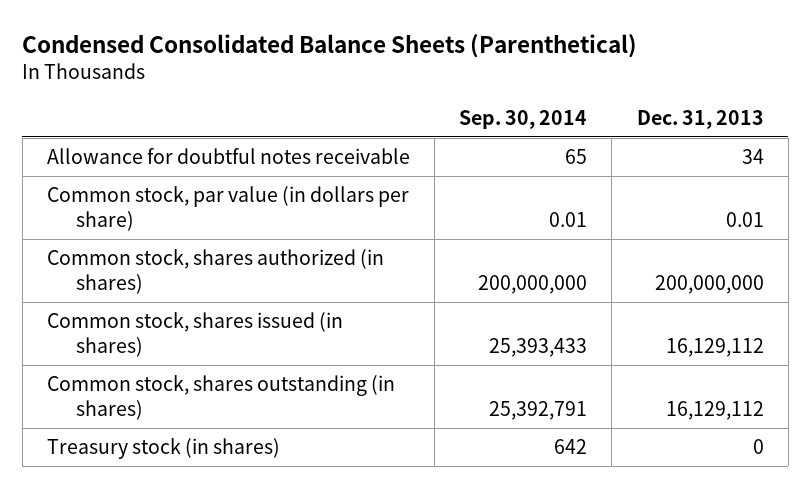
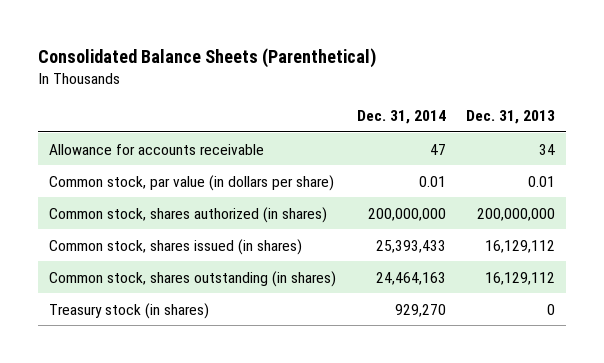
- Condensed Consolidated Balance Sheets (Parenthetical)
+ Consolidated Balance Sheets (Parenthetical)
- | Sep. 30, 2014 | Dec. 31, 2013
+ | Dec. 31, 2014 | Dec. 31, 2013
- Allowance for doubtful notes receivable | 65 | 34
+ Allowance for accounts receivable | 47 | 34

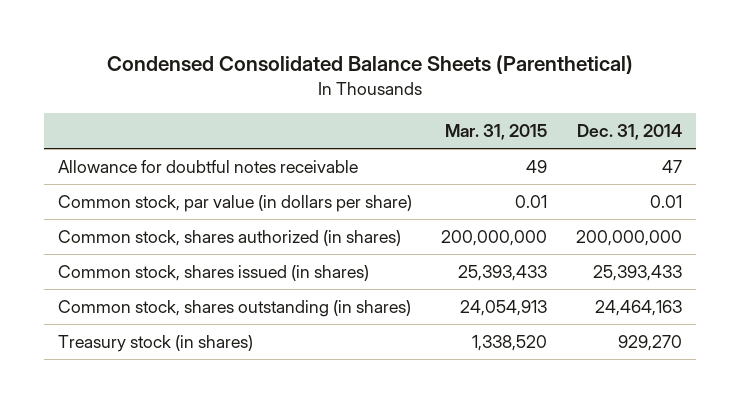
- Consolidated Balance Sheets (Parenthetical)
+ Condensed Consolidated Balance Sheets (Parenthetical)
- | Dec. 31, 2014 | Dec. 31, 2013
+ | Mar. 31, 2015 | Dec. 31, 2014
- Allowance for accounts receivable | 47 | 34
+ Allowance for doubtful notes receivable | 49 | 47

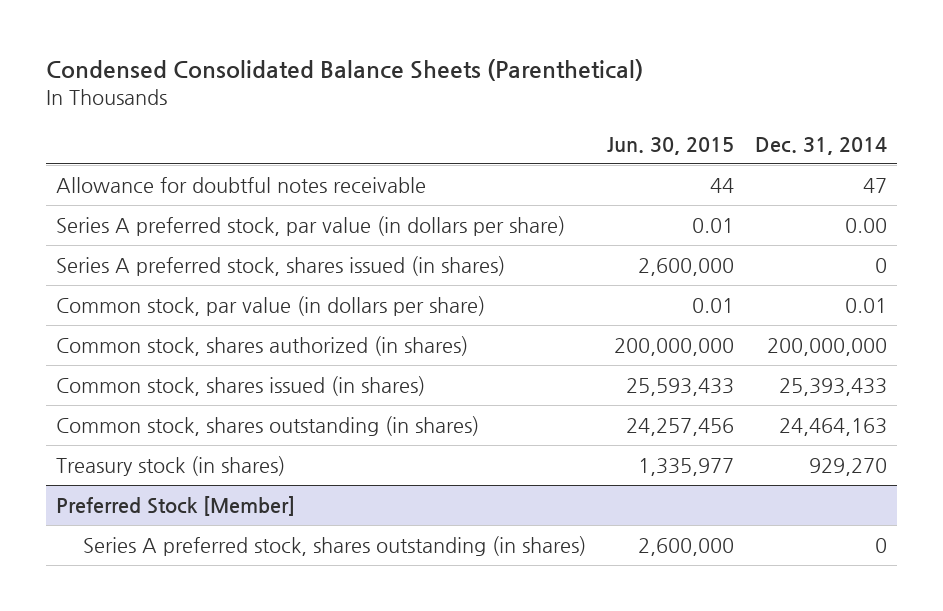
- | Mar. 31, 2015 | Dec. 31, 2014
+ | Jun. 30, 2015 | Dec. 31, 2014
+ Series A preferred stock, par value (in dollars per share) | 0.01 | 0.00
+ Series A preferred stock, shares issued (in shares) | 2,600,000 | 0
+ Preferred Stock [Member]
+ Series A preferred stock, shares outstanding (in shares) | 2,600,000 | 0

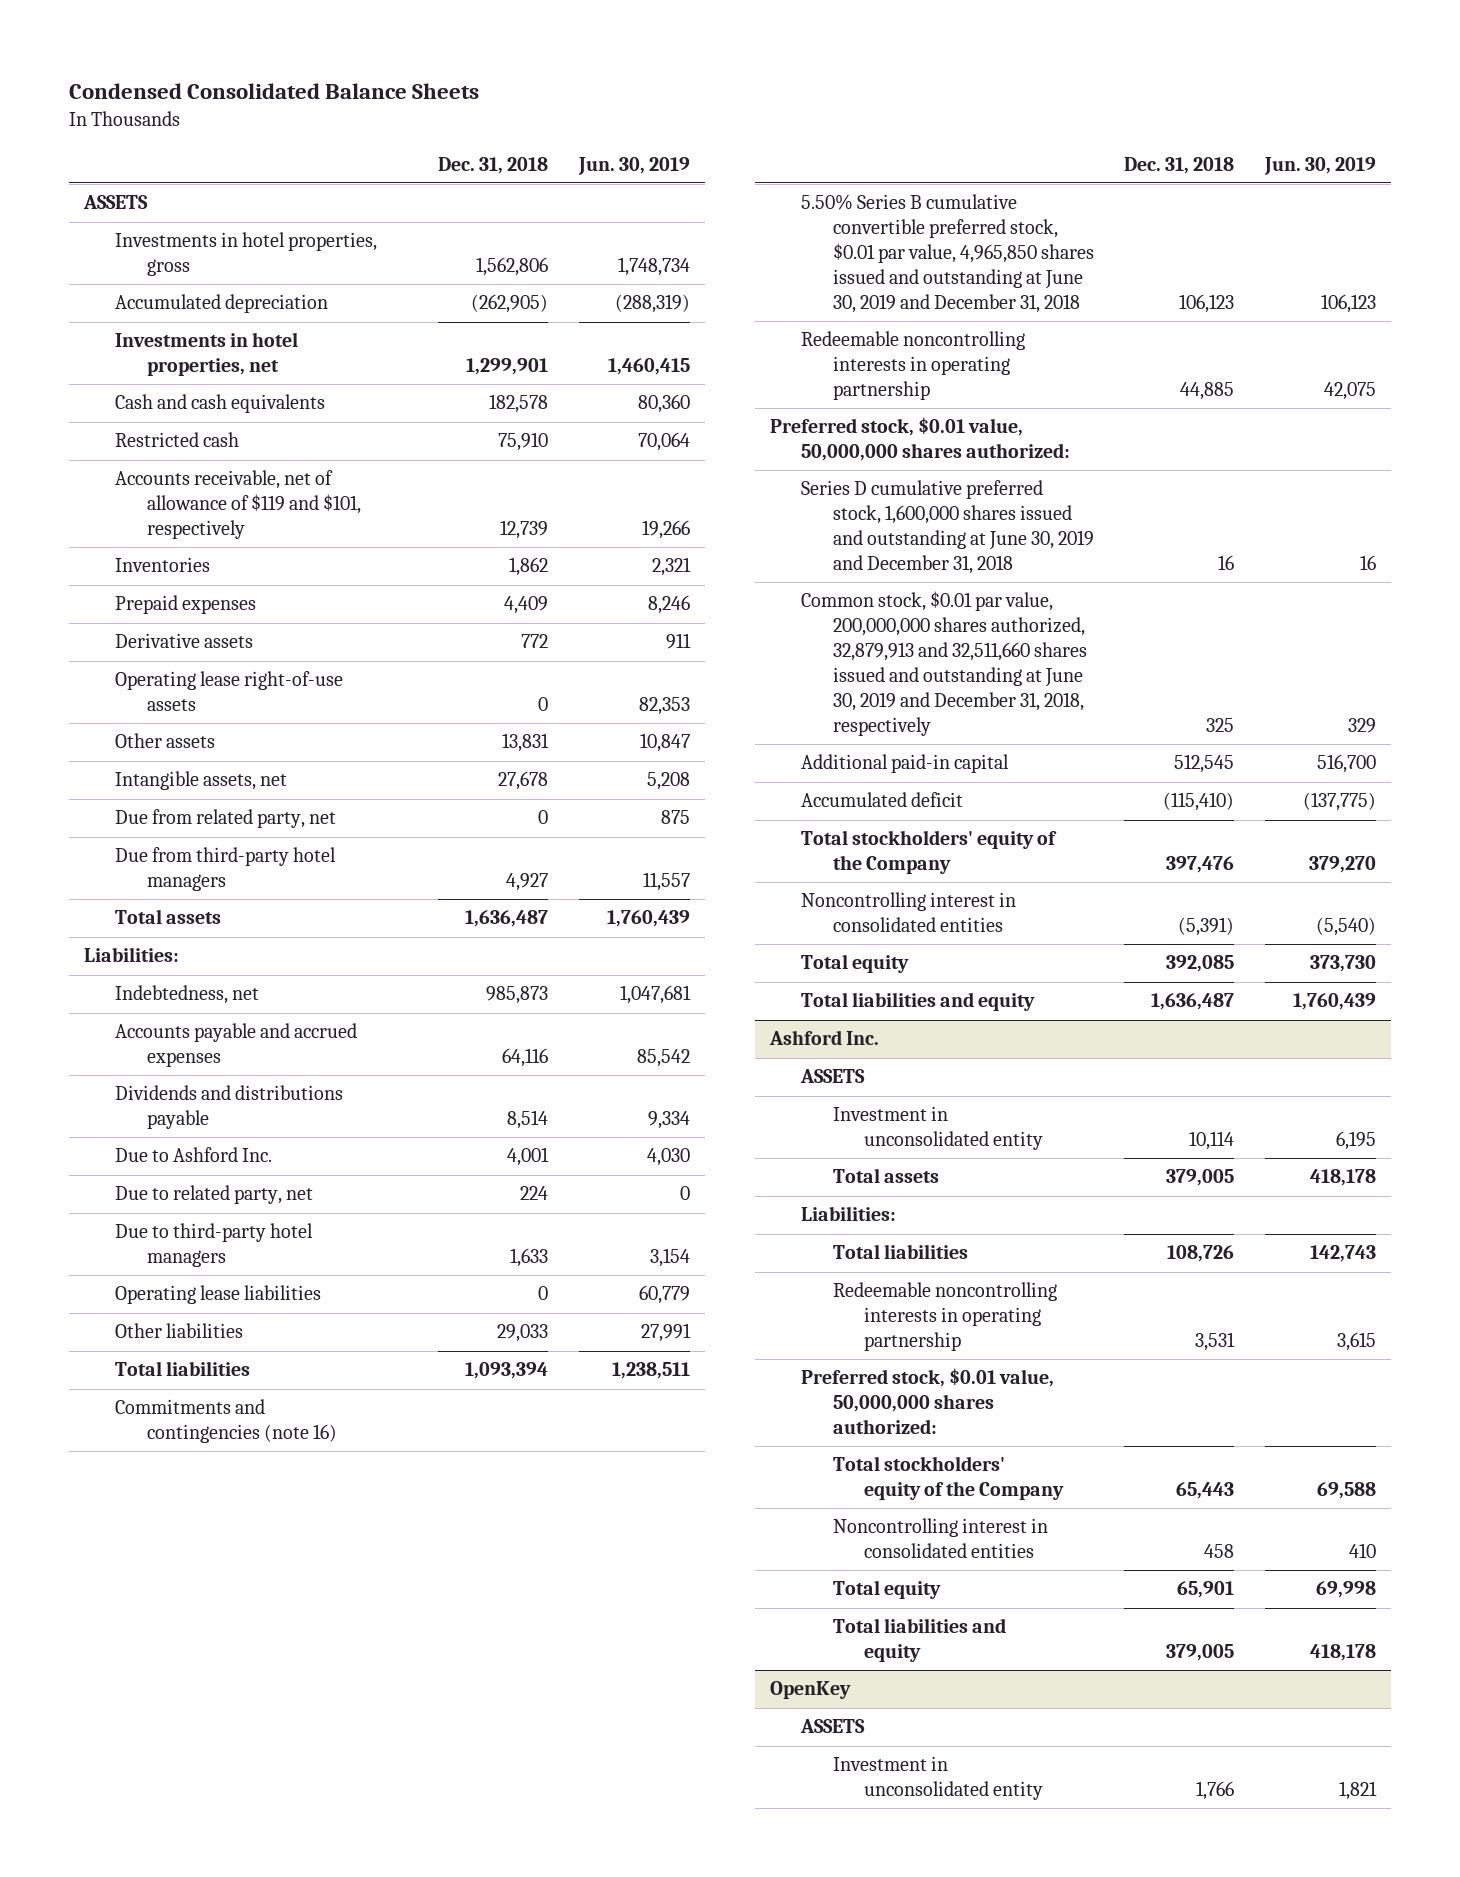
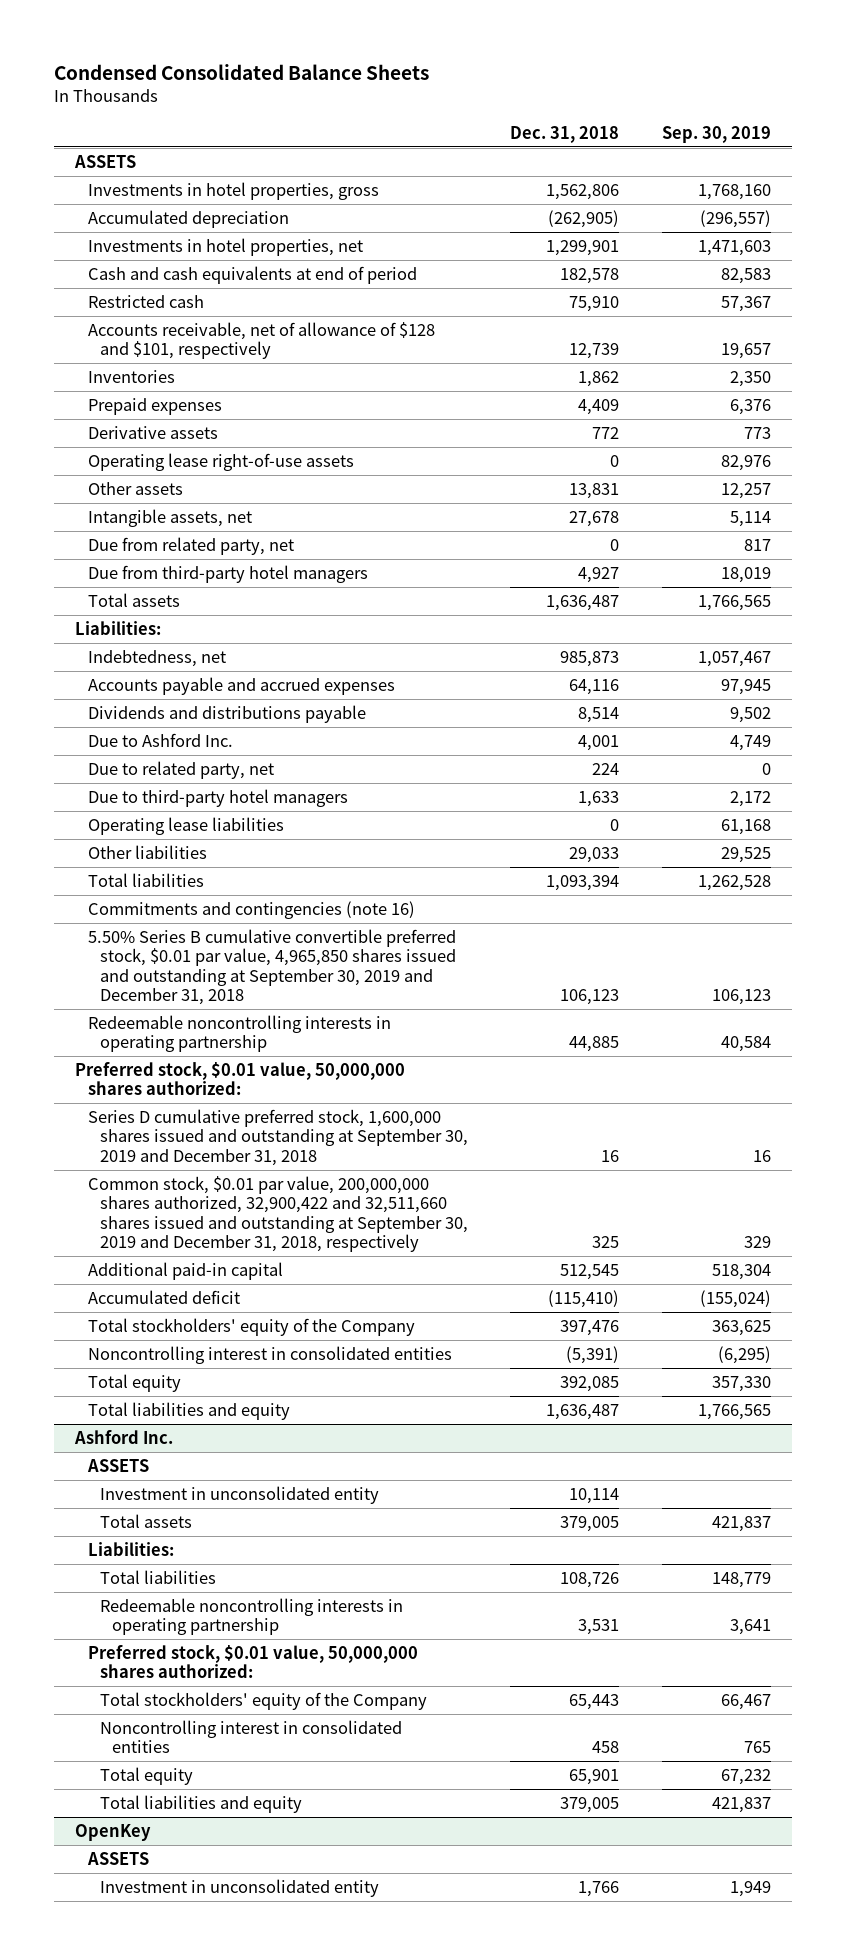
- | Dec. 31, 2018 | Jun. 30, 2019
+ | Dec. 31, 2018 | Sep. 30, 2019
- Cash and cash equivalents | 182,578 | 80,360
+ Cash and cash equivalents at end of period | 182,578 | 82,583
- Accounts receivable, net of allowance of $119 and $101, respectively | 12,739 | 19,266
+ Accounts receivable, net of allowance of $128 and $101, respectively | 12,739 | 19,657
- 5.50% Series B cumulative convertible preferred stock, $0.01 par value, 4,965,850 shares issued and outstanding at June 30, 2019 and December 31, 2018 | 106,123 | 106,123
+ 5.50% Series B cumulative convertible preferred stock, $0.01 par value, 4,965,850 shares issued and outstanding at September 30, 2019 and December 31, 2018 | 106,123 | 106,123
- Series D cumulative preferred stock, 1,600,000 shares issued and outstanding at June 30, 2019 and December 31, 2018 | 16 | 16
- Common stock, $0.01 par value, 200,000,000 shares authorized, 32,879,913 and 32,511,660 shares issued and outstanding at June 30, 2019 and December 31, 2018, respectively | 325 | 329
+ Series D cumulative preferred stock, 1,600,000 shares issued and outstanding at September 30, 2019 and December 31, 2018 | 16 | 16
+ Common stock, $0.01 par value, 200,000,000 shares authorized, 32,900,422 and 32,511,660 shares issued and outstanding at September 30, 2019 and December 31, 2018, respectively | 325 | 329

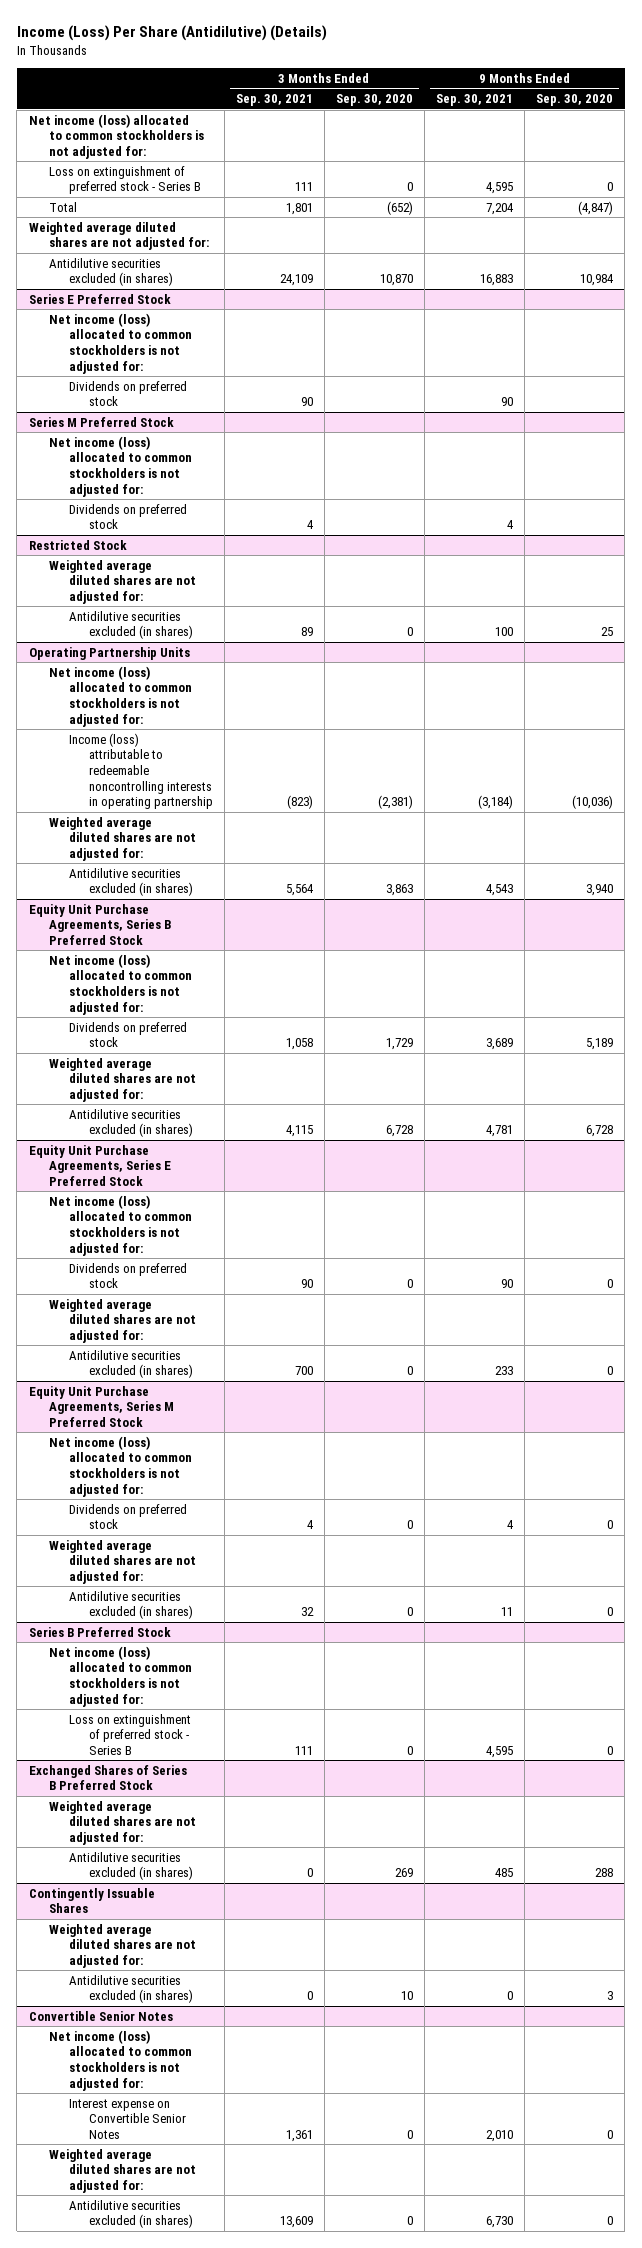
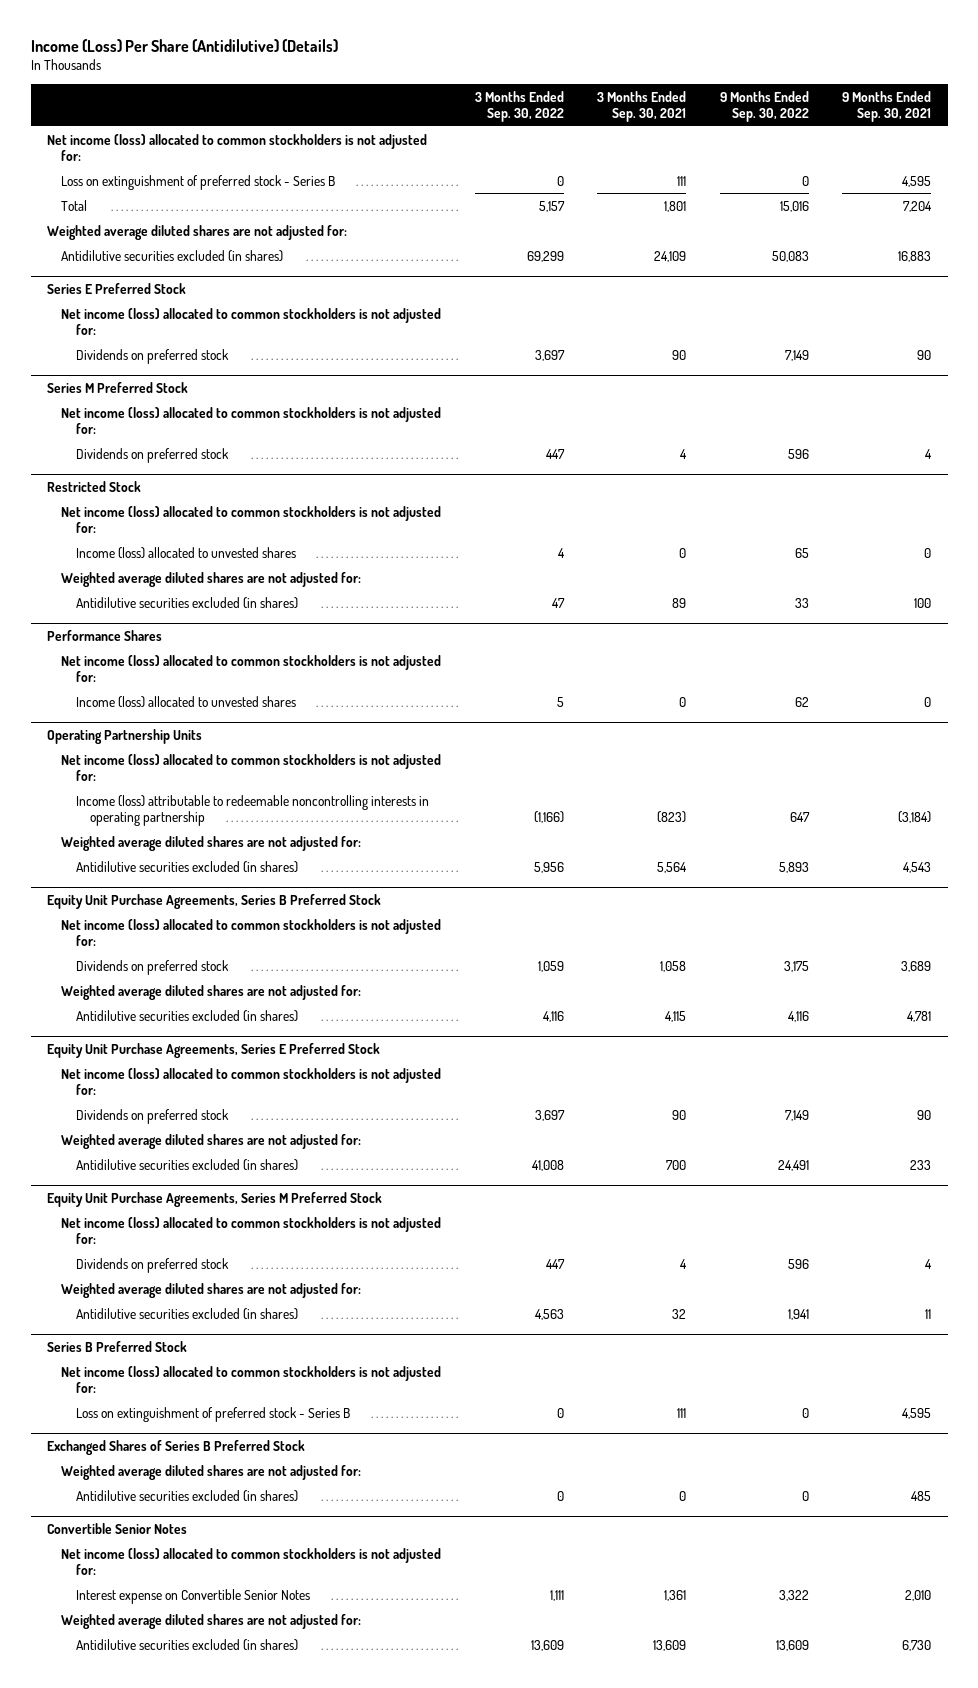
- | 3 Months Ended Sep. 30, 2021 | 3 Months Ended Sep. 30, 2020 | 9 Months Ended Sep. 30, 2021 | 9 Months Ended Sep. 30, 2020
+ | 3 Months Ended Sep. 30, 2022 | 3 Months Ended Sep. 30, 2021 | 9 Months Ended Sep. 30, 2022 | 9 Months Ended Sep. 30, 2021
@ Restricted Stock
+ Net income (loss) allocated to common stockholders is not adjusted for:
+ Income (loss) allocated to unvested shares | 4 | 0 | 65 | 0
+ Performance Shares
+ Net income (loss) allocated to common stockholders is not adjusted for:
+ Income (loss) allocated to unvested shares | 5 | 0 | 62 | 0
- Contingently Issuable Shares
- Weighted average diluted shares are not adjusted for:
- Antidilutive securities excluded (in shares) | 0 | 10 | 0 | 3

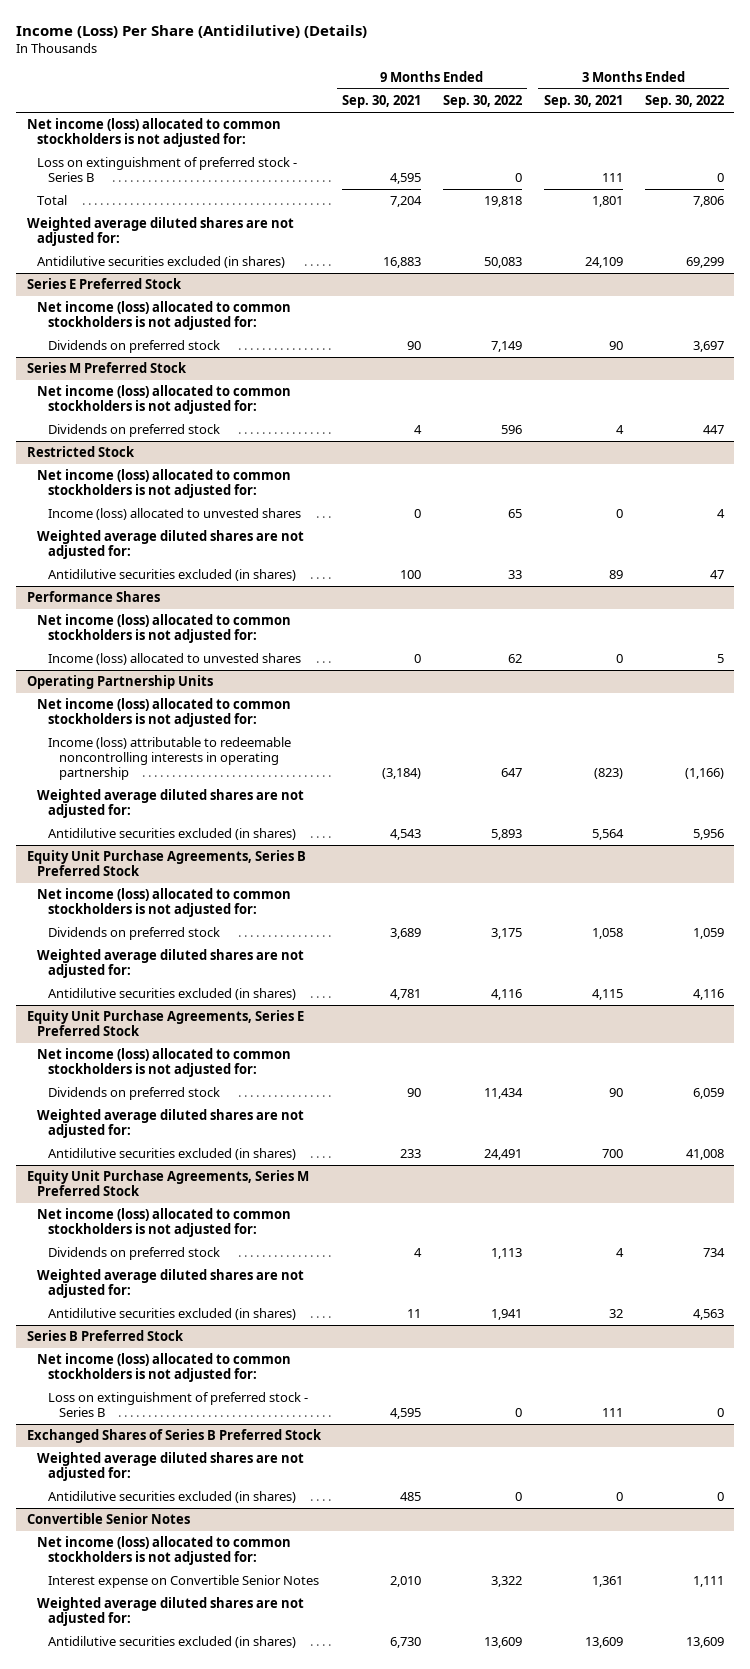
- | 3 Months Ended Sep. 30, 2022 | 3 Months Ended Sep. 30, 2021 | 9 Months Ended Sep. 30, 2022 | 9 Months Ended Sep. 30, 2021
+ | 9 Months Ended Sep. 30, 2021 | 9 Months Ended Sep. 30, 2022 | 3 Months Ended Sep. 30, 2021 | 3 Months Ended Sep. 30, 2022
- Total | 5,157 | 1,801 | 15,016 | 7,204
+ Total | 7,204 | 19,818 | 1,801 | 7,806
@ Equity Unit Purchase Agreements, Series E Preferred Stock
- Dividends on preferred stock | 3,697 | 90 | 7,149 | 90
+ Dividends on preferred stock | 90 | 11,434 | 90 | 6,059
@ Equity Unit Purchase Agreements, Series M Preferred Stock
- Dividends on preferred stock | 447 | 4 | 596 | 4
+ Dividends on preferred stock | 4 | 1,113 | 4 | 734

